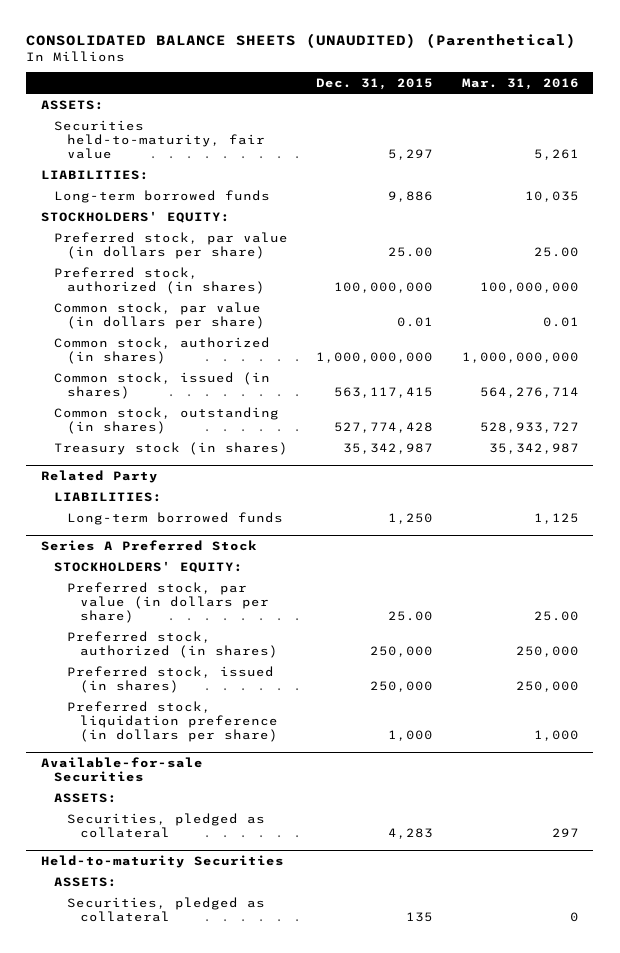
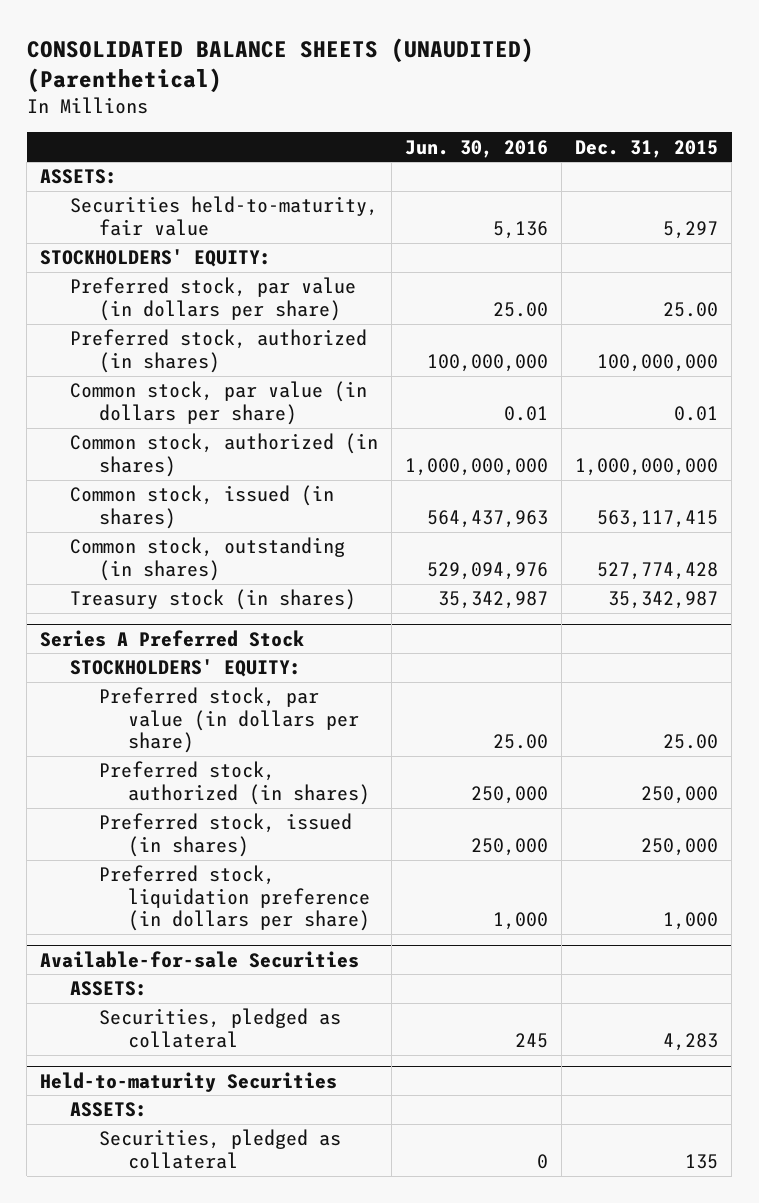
- | Dec. 31, 2015 | Mar. 31, 2016
+ | Jun. 30, 2016 | Dec. 31, 2015
- LIABILITIES:
- Long-term borrowed funds | 9,886 | 10,035
- Related Party
- LIABILITIES:
- Long-term borrowed funds | 1,250 | 1,125

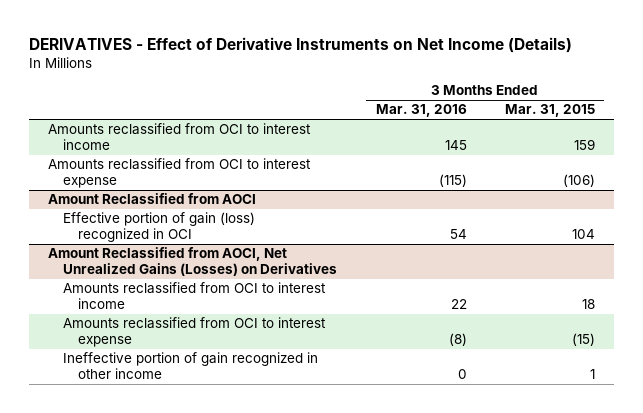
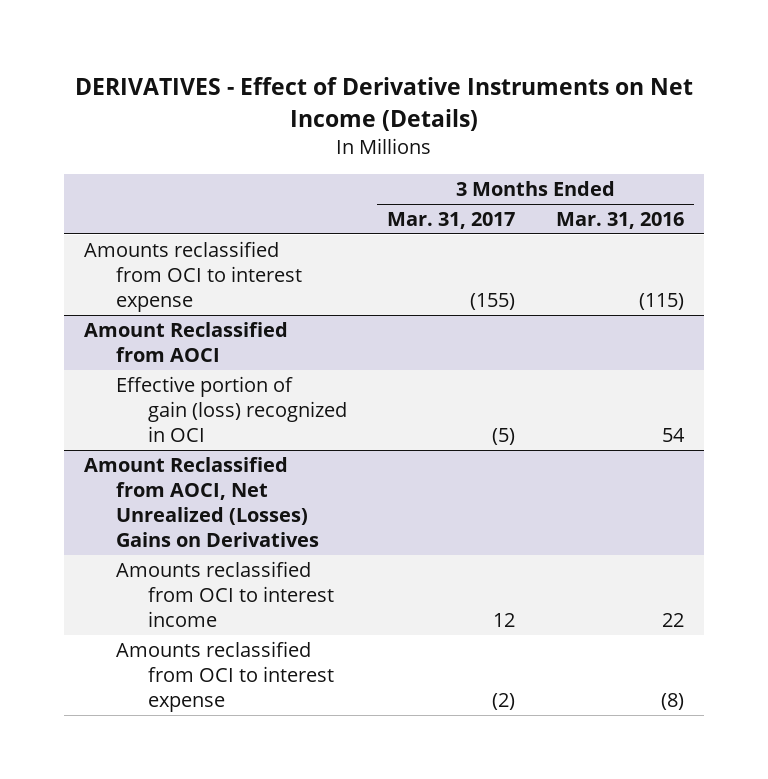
- | 3 Months Ended Mar. 31, 2016 | 3 Months Ended Mar. 31, 2015
+ | 3 Months Ended Mar. 31, 2017 | 3 Months Ended Mar. 31, 2016
- Amounts reclassified from OCI to interest income | 145 | 159
- Amount Reclassified from AOCI, Net Unrealized Gains (Losses) on Derivatives
+ Amount Reclassified from AOCI, Net Unrealized (Losses) Gains on Derivatives
- Ineffective portion of gain recognized in other income | 0 | 1

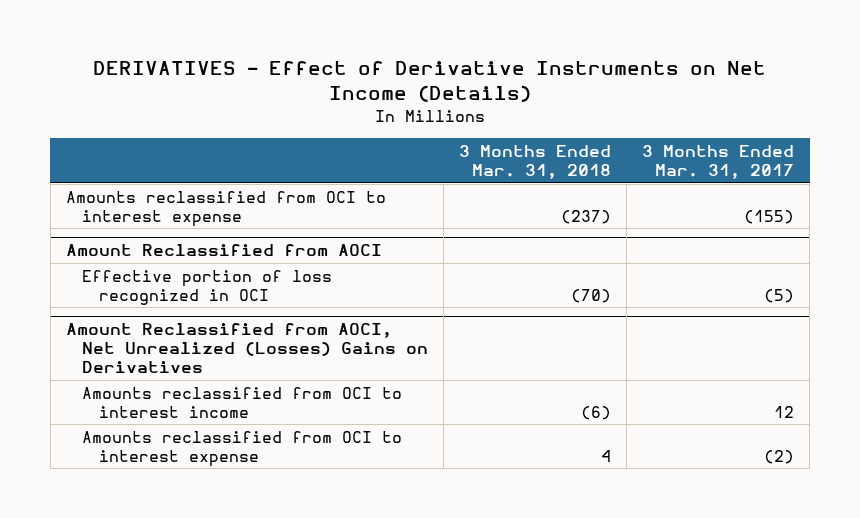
- | 3 Months Ended Mar. 31, 2017 | 3 Months Ended Mar. 31, 2016
+ | 3 Months Ended Mar. 31, 2018 | 3 Months Ended Mar. 31, 2017
@ Amount Reclassified from AOCI
- Effective portion of gain (loss) recognized in OCI | (5) | 54
+ Effective portion of loss recognized in OCI | (70) | (5)

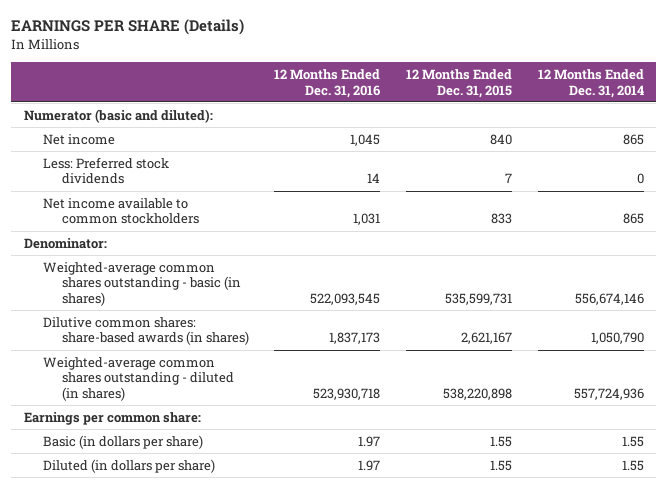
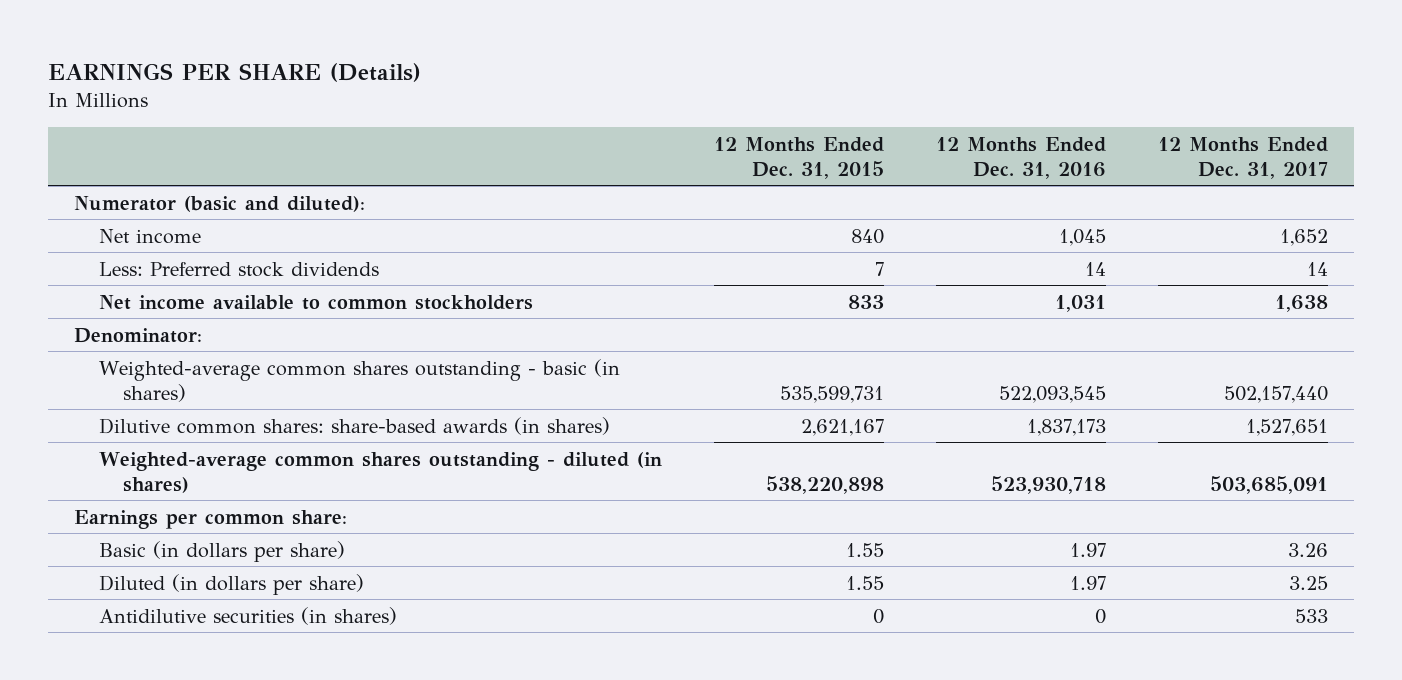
- | 12 Months Ended Dec. 31, 2016 | 12 Months Ended Dec. 31, 2015 | 12 Months Ended Dec. 31, 2014
+ | 12 Months Ended Dec. 31, 2015 | 12 Months Ended Dec. 31, 2016 | 12 Months Ended Dec. 31, 2017
+ Antidilutive securities (in shares) | 0 | 0 | 533

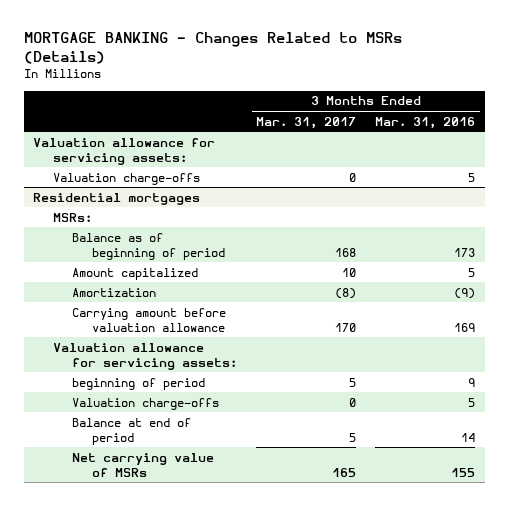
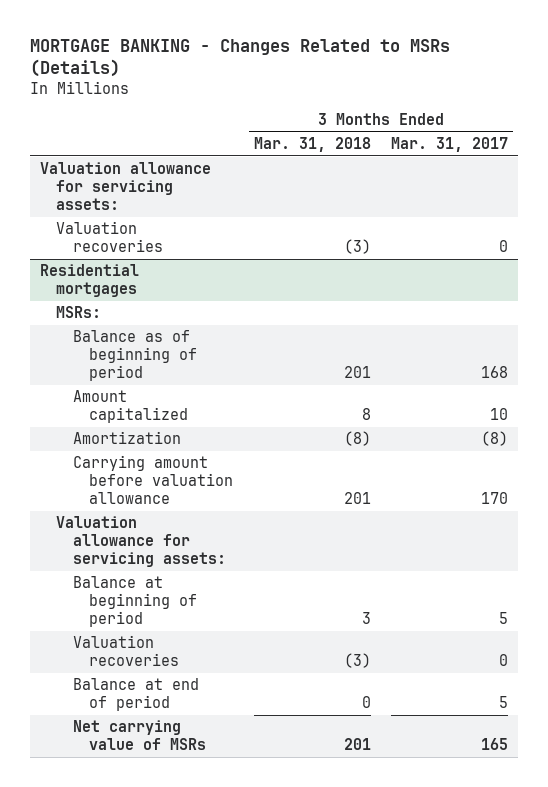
- | 3 Months Ended Mar. 31, 2017 | 3 Months Ended Mar. 31, 2016
+ | 3 Months Ended Mar. 31, 2018 | 3 Months Ended Mar. 31, 2017
- Valuation charge-offs | 0 | 5
+ Valuation recoveries | (3) | 0
@ Residential mortgages
- beginning of period | 5 | 9
- Valuation charge-offs | 0 | 5
+ Balance at beginning of period | 3 | 5
+ Valuation recoveries | (3) | 0

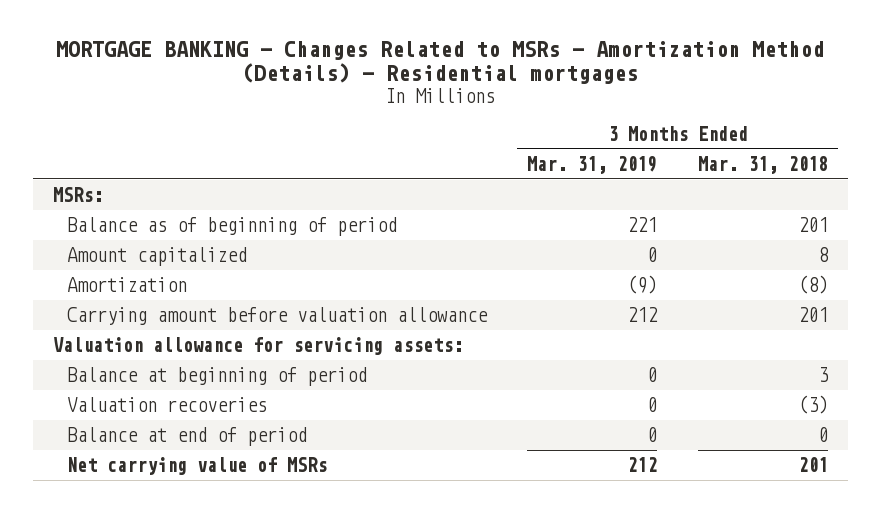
- MORTGAGE BANKING - Changes Related to MSRs (Details)
+ MORTGAGE BANKING - Changes Related to MSRs - Amortization Method (Details) - Residential mortgages
- | 3 Months Ended Mar. 31, 2018 | 3 Months Ended Mar. 31, 2017
+ | 3 Months Ended Mar. 31, 2019 | 3 Months Ended Mar. 31, 2018
- Valuation allowance for servicing assets:
- Valuation recoveries | (3) | 0
- Residential mortgages

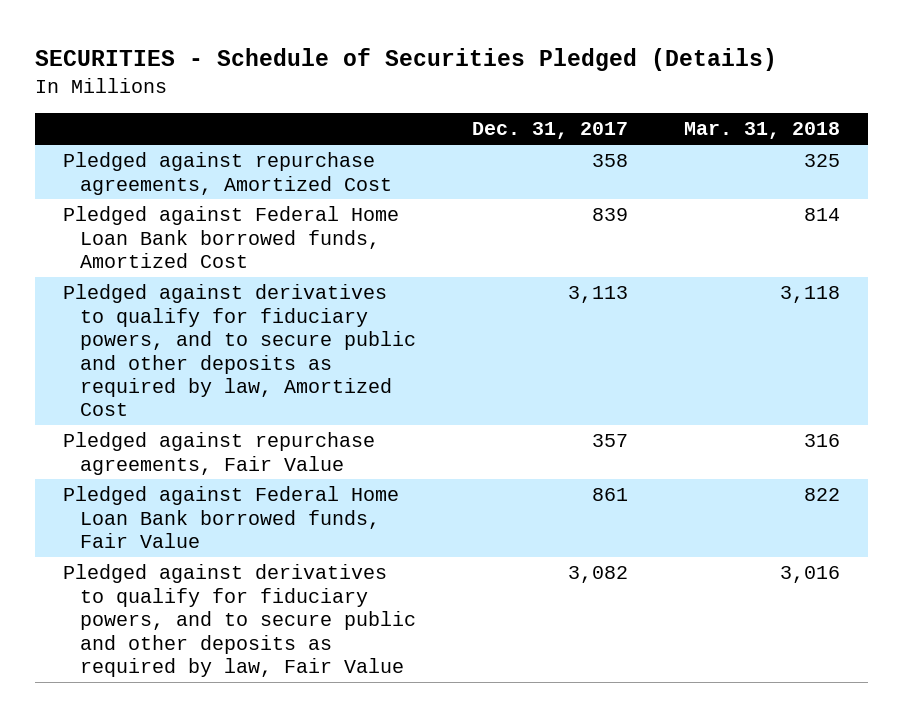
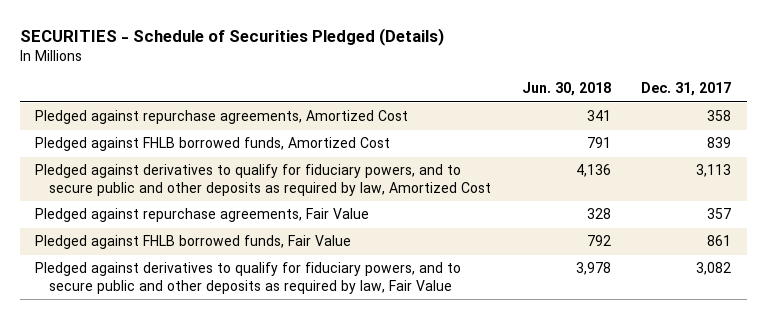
- | Dec. 31, 2017 | Mar. 31, 2018
+ | Jun. 30, 2018 | Dec. 31, 2017
- Pledged against Federal Home Loan Bank borrowed funds, Amortized Cost | 839 | 814
+ Pledged against FHLB borrowed funds, Amortized Cost | 791 | 839
- Pledged against Federal Home Loan Bank borrowed funds, Fair Value | 861 | 822
+ Pledged against FHLB borrowed funds, Fair Value | 792 | 861

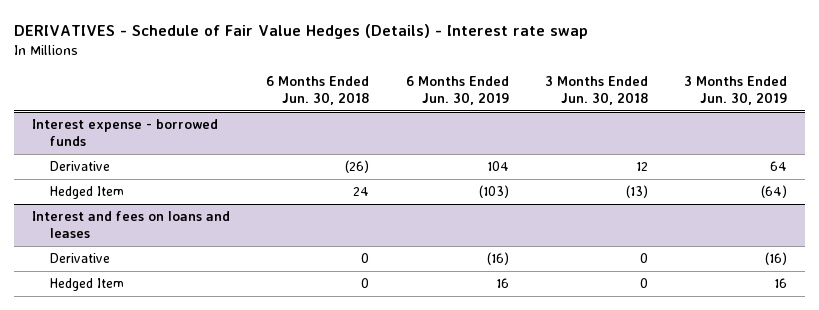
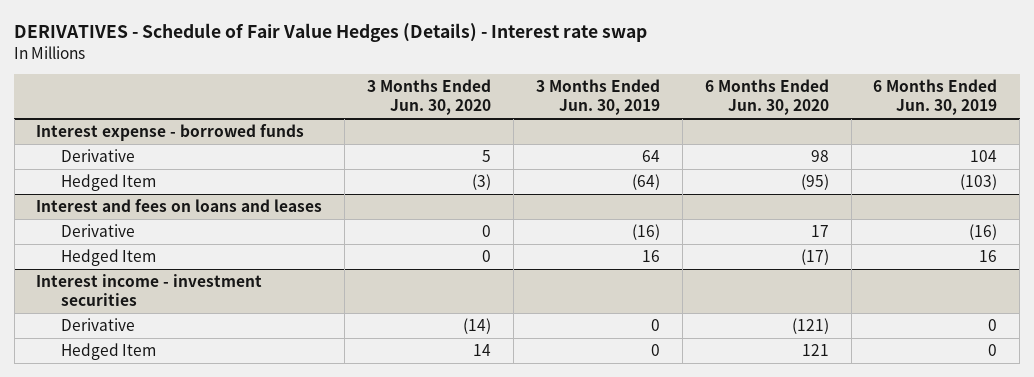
- | 6 Months Ended Jun. 30, 2018 | 6 Months Ended Jun. 30, 2019 | 3 Months Ended Jun. 30, 2018 | 3 Months Ended Jun. 30, 2019
+ | 3 Months Ended Jun. 30, 2020 | 3 Months Ended Jun. 30, 2019 | 6 Months Ended Jun. 30, 2020 | 6 Months Ended Jun. 30, 2019
+ Interest income - investment securities
+ Derivative | (14) | 0 | (121) | 0
+ Hedged Item | 14 | 0 | 121 | 0

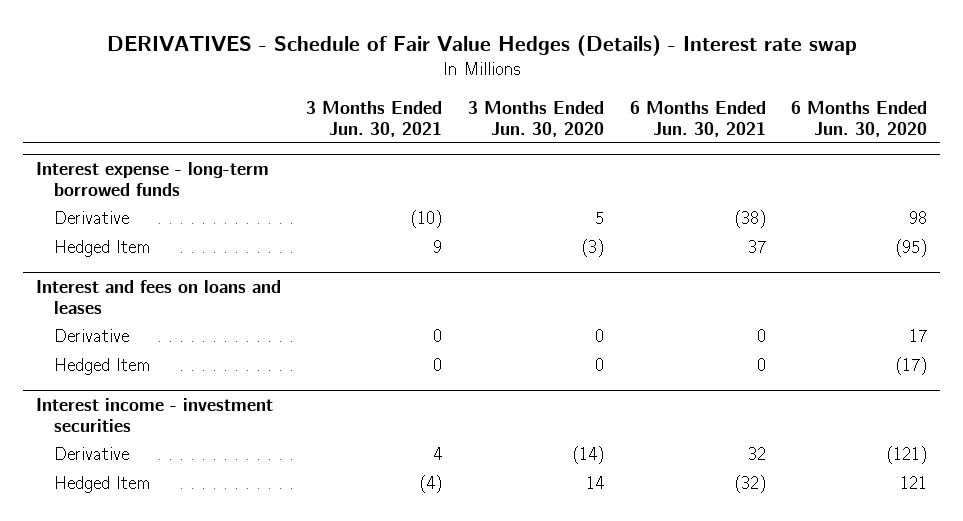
- | 3 Months Ended Jun. 30, 2020 | 3 Months Ended Jun. 30, 2019 | 6 Months Ended Jun. 30, 2020 | 6 Months Ended Jun. 30, 2019
+ | 3 Months Ended Jun. 30, 2021 | 3 Months Ended Jun. 30, 2020 | 6 Months Ended Jun. 30, 2021 | 6 Months Ended Jun. 30, 2020
- Interest expense - borrowed funds
+ Interest expense - long-term borrowed funds

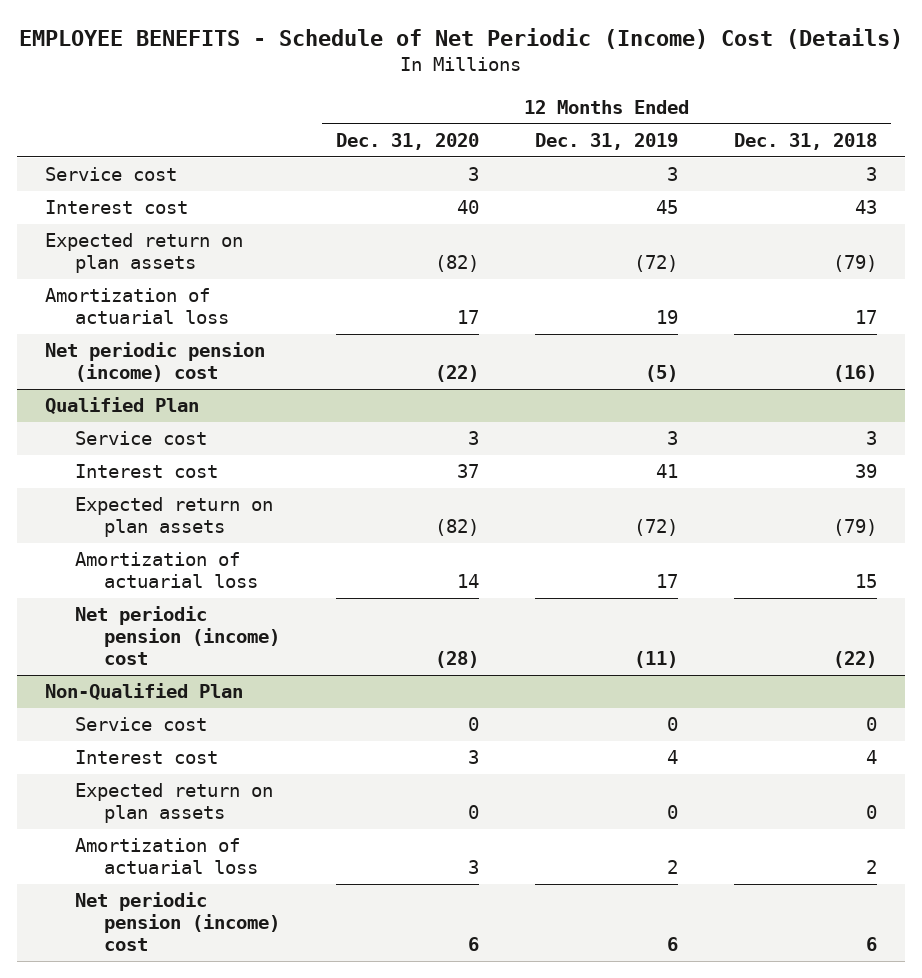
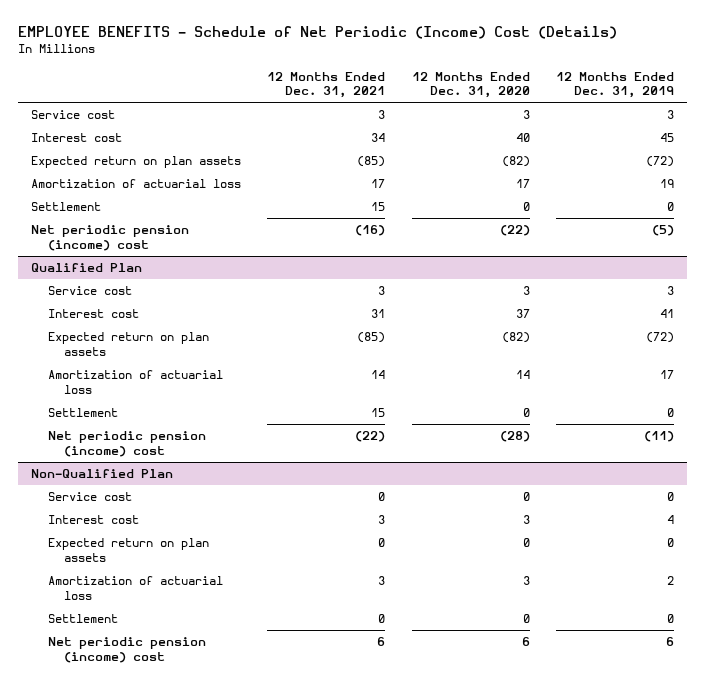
- | 12 Months Ended Dec. 31, 2020 | 12 Months Ended Dec. 31, 2019 | 12 Months Ended Dec. 31, 2018
+ | 12 Months Ended Dec. 31, 2021 | 12 Months Ended Dec. 31, 2020 | 12 Months Ended Dec. 31, 2019
+ Settlement | 15 | 0 | 0
@ Qualified Plan
+ Settlement | 15 | 0 | 0
@ Non-Qualified Plan
+ Settlement | 0 | 0 | 0

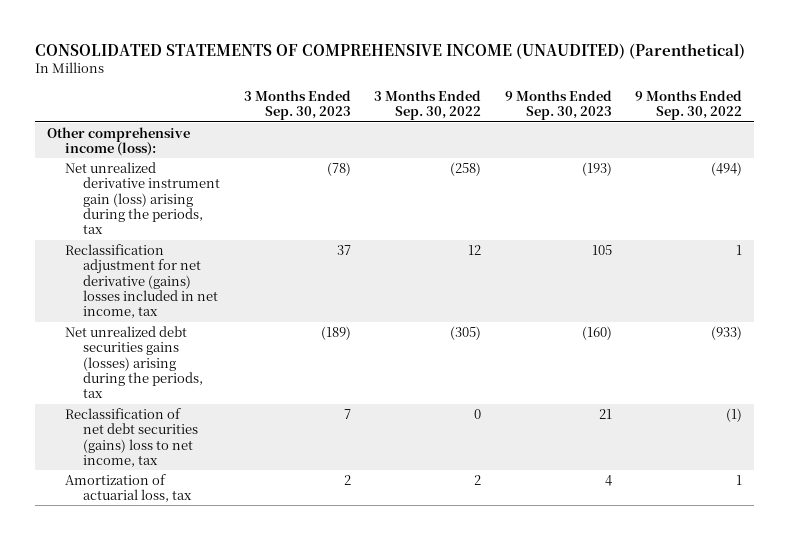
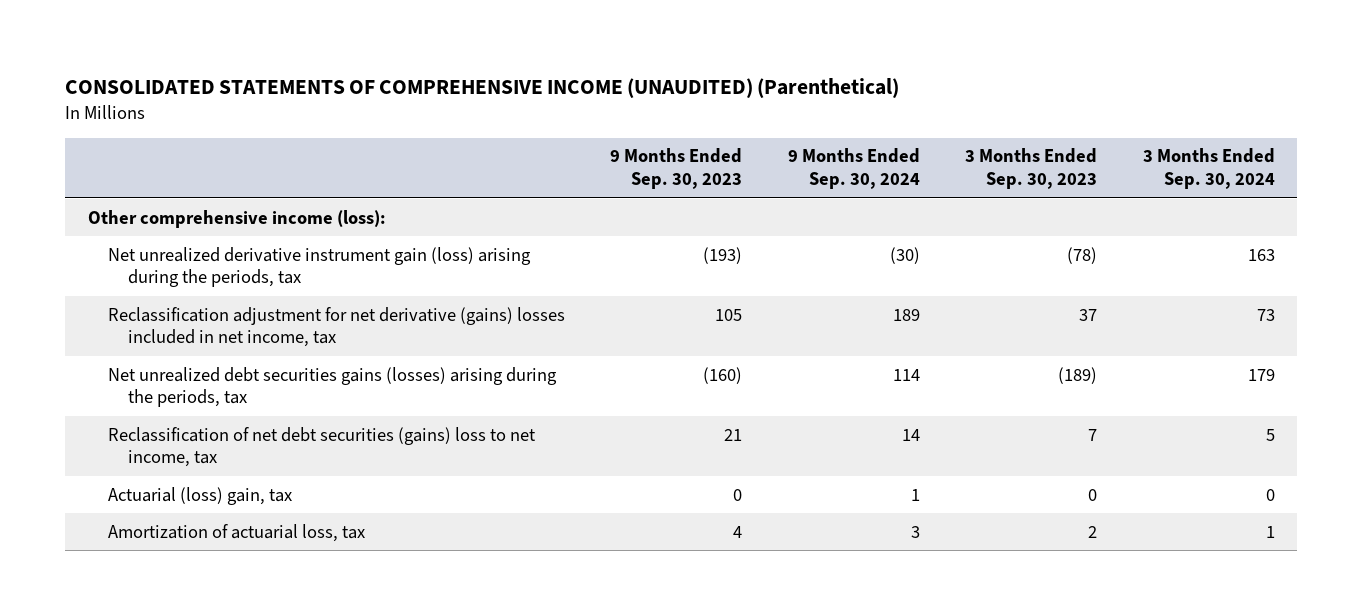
- | 3 Months Ended Sep. 30, 2023 | 3 Months Ended Sep. 30, 2022 | 9 Months Ended Sep. 30, 2023 | 9 Months Ended Sep. 30, 2022
+ | 9 Months Ended Sep. 30, 2023 | 9 Months Ended Sep. 30, 2024 | 3 Months Ended Sep. 30, 2023 | 3 Months Ended Sep. 30, 2024
+ Actuarial (loss) gain, tax | 0 | 1 | 0 | 0

